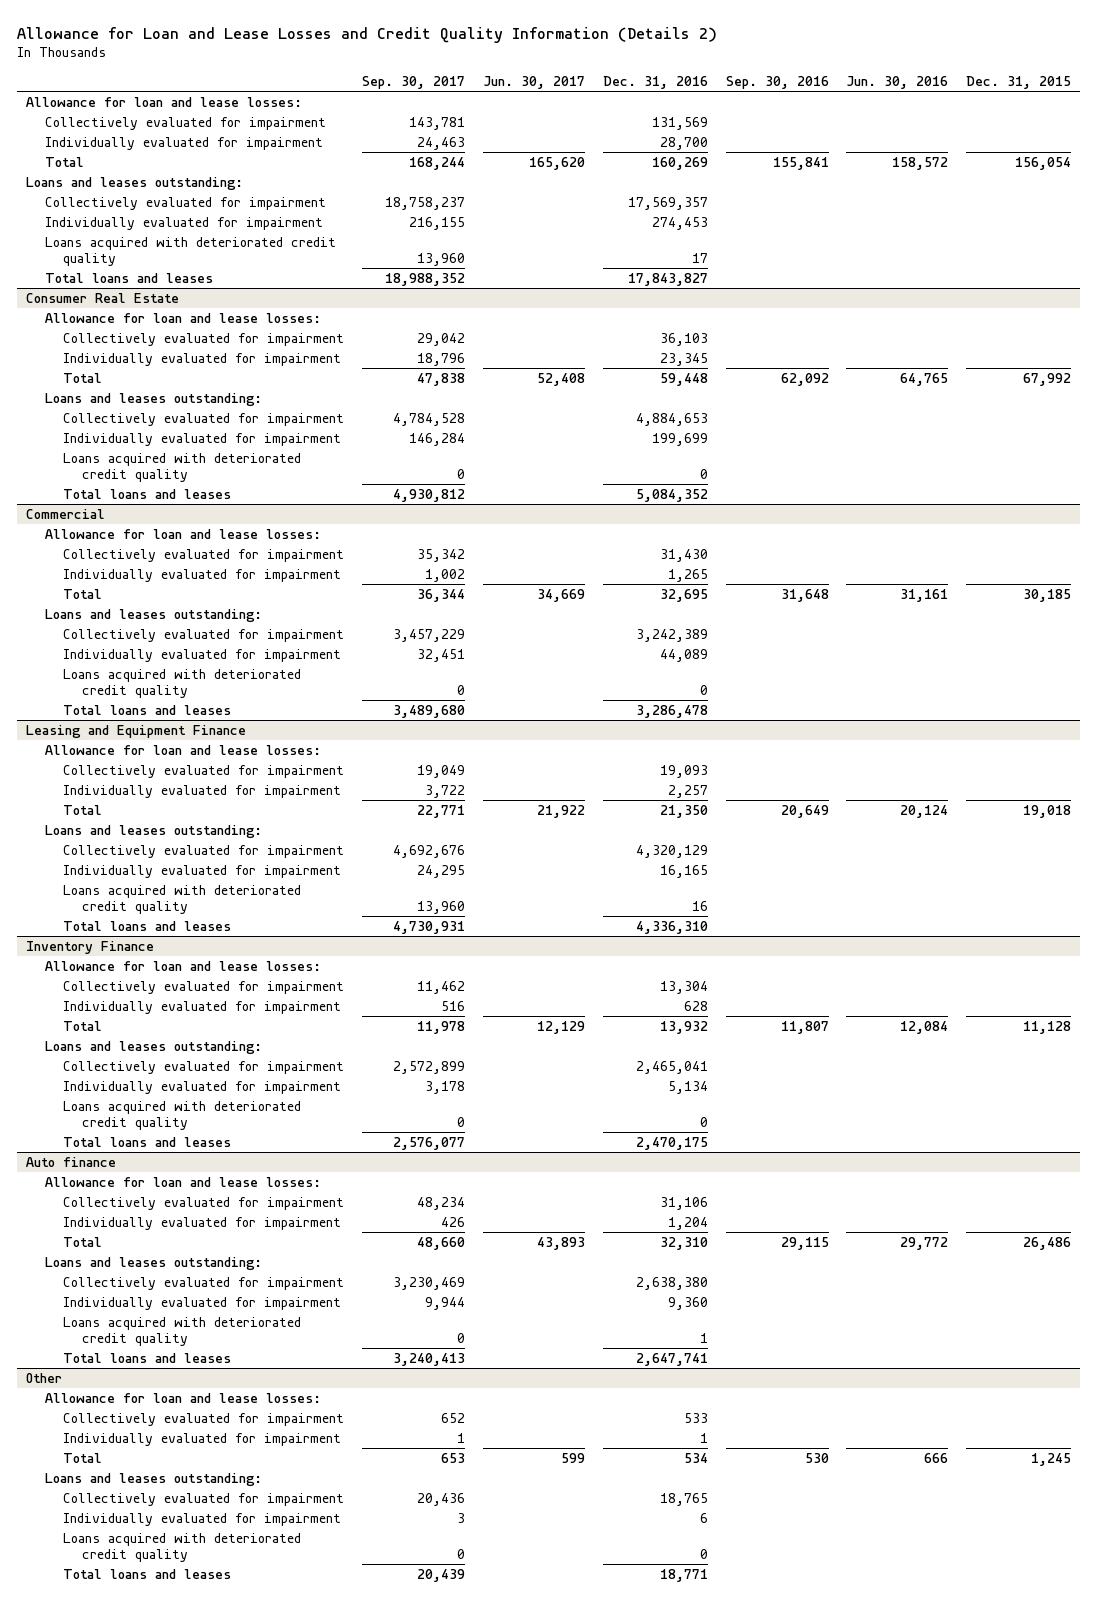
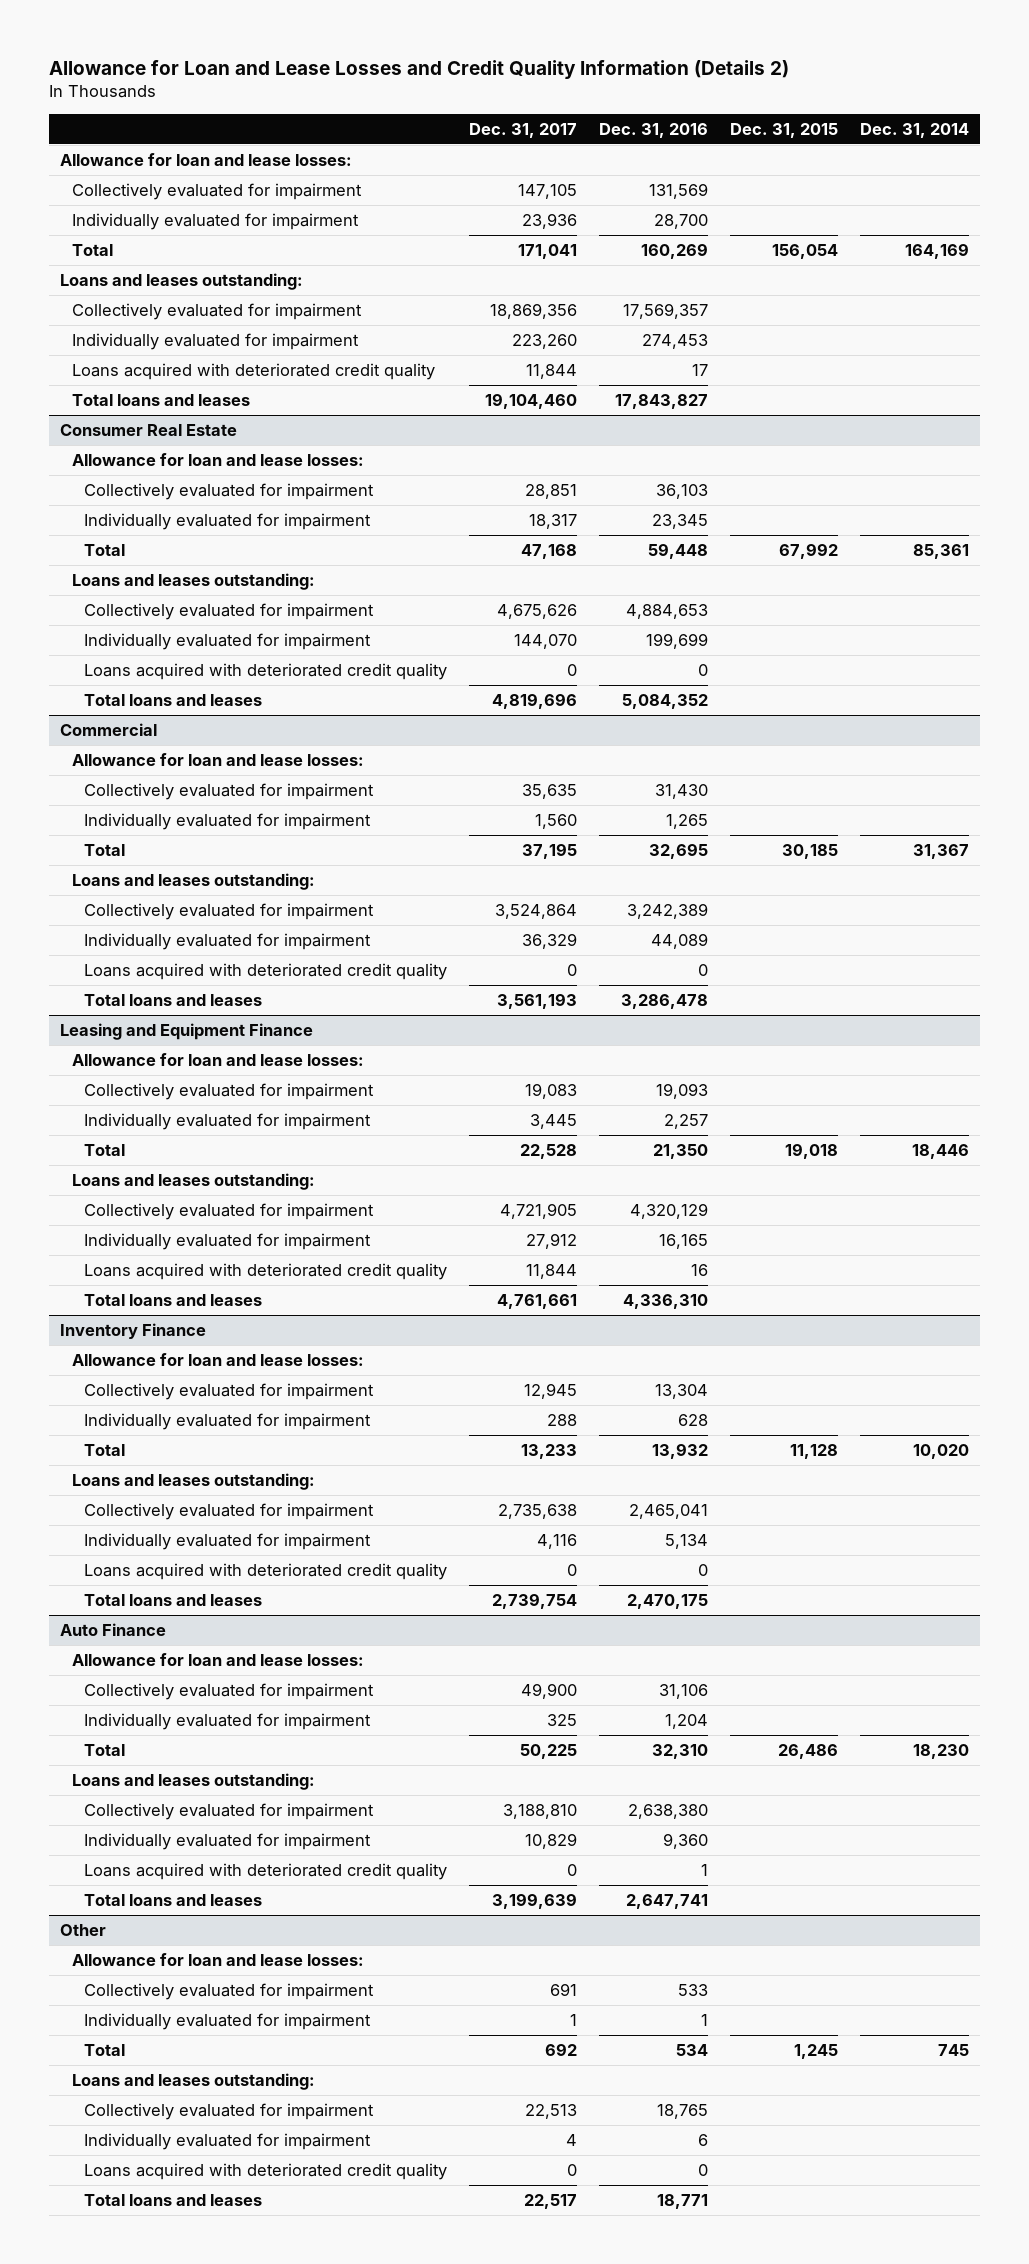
- | Sep. 30, 2017 | Jun. 30, 2017 | Dec. 31, 2016 | Sep. 30, 2016 | Jun. 30, 2016 | Dec. 31, 2015
+ | Dec. 31, 2017 | Dec. 31, 2016 | Dec. 31, 2015 | Dec. 31, 2014
- Auto finance
+ Auto Finance

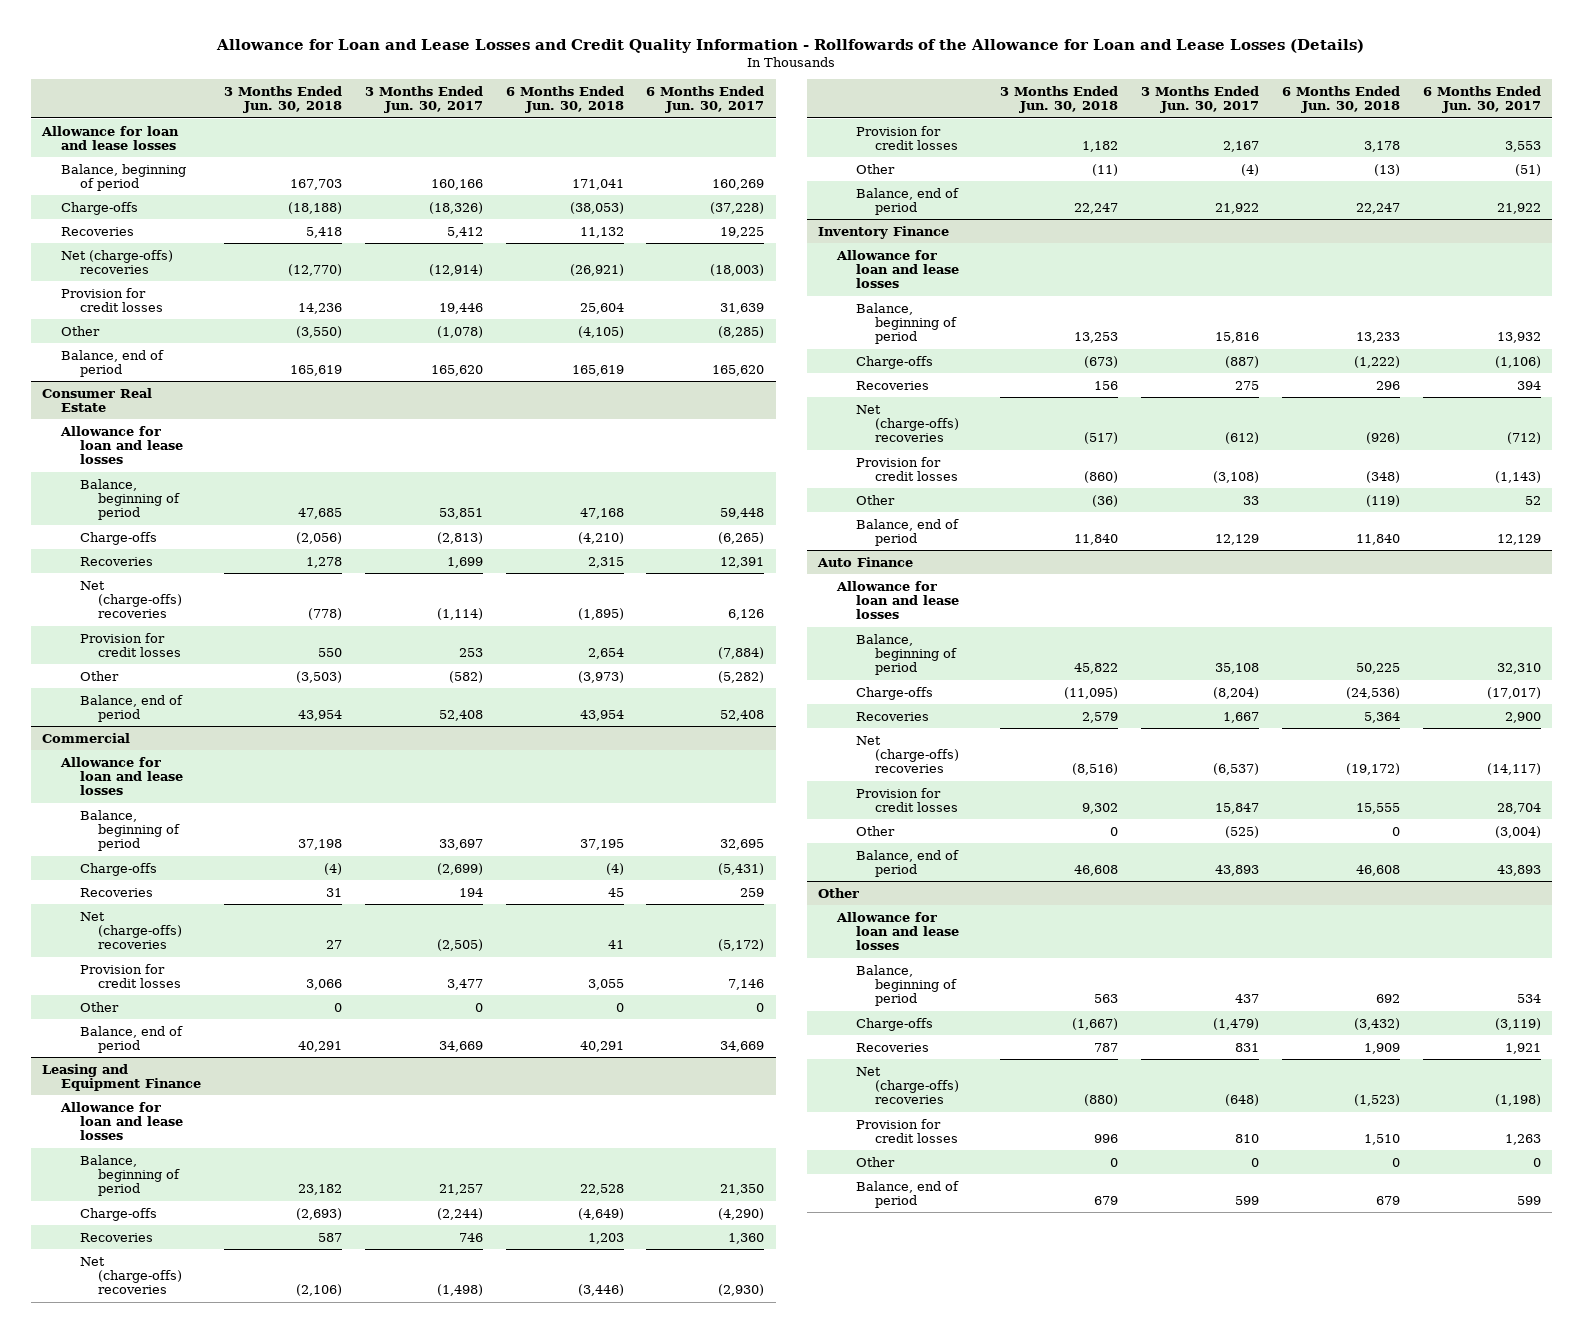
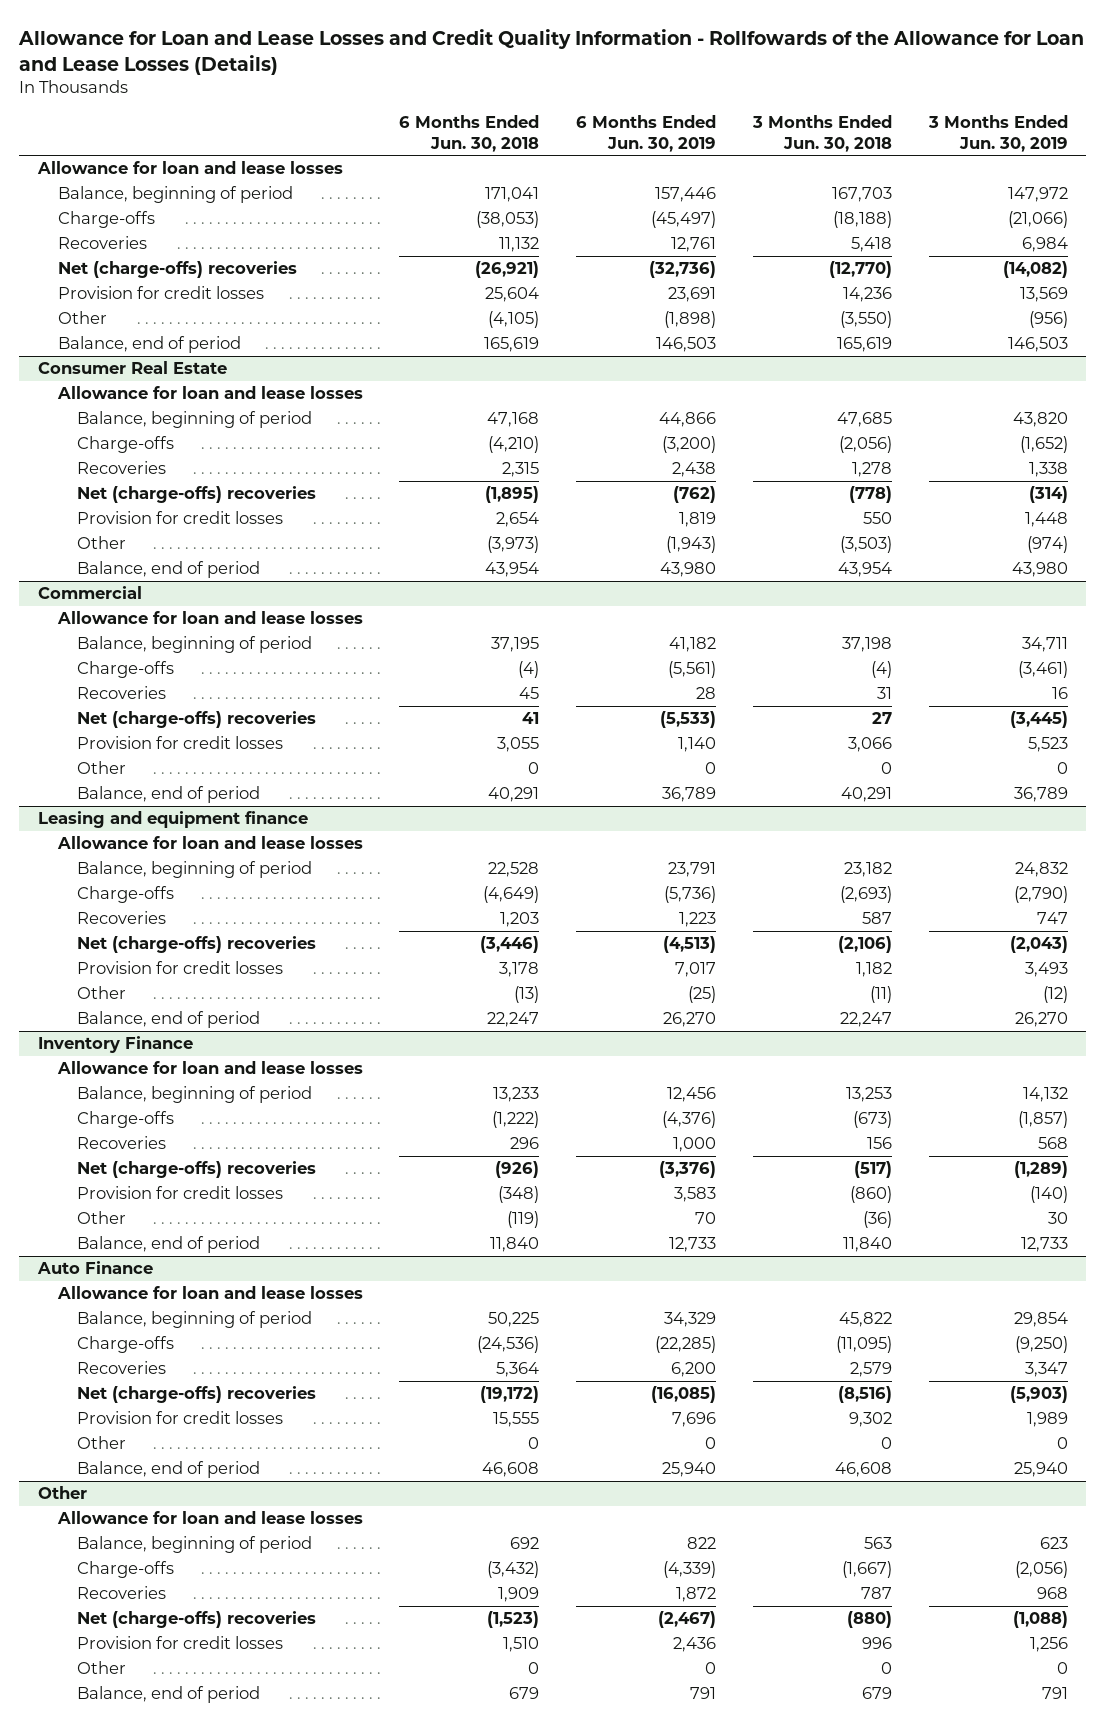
- | 3 Months Ended Jun. 30, 2018 | 3 Months Ended Jun. 30, 2017 | 6 Months Ended Jun. 30, 2018 | 6 Months Ended Jun. 30, 2017
+ | 6 Months Ended Jun. 30, 2018 | 6 Months Ended Jun. 30, 2019 | 3 Months Ended Jun. 30, 2018 | 3 Months Ended Jun. 30, 2019
- Leasing and Equipment Finance
+ Leasing and equipment finance

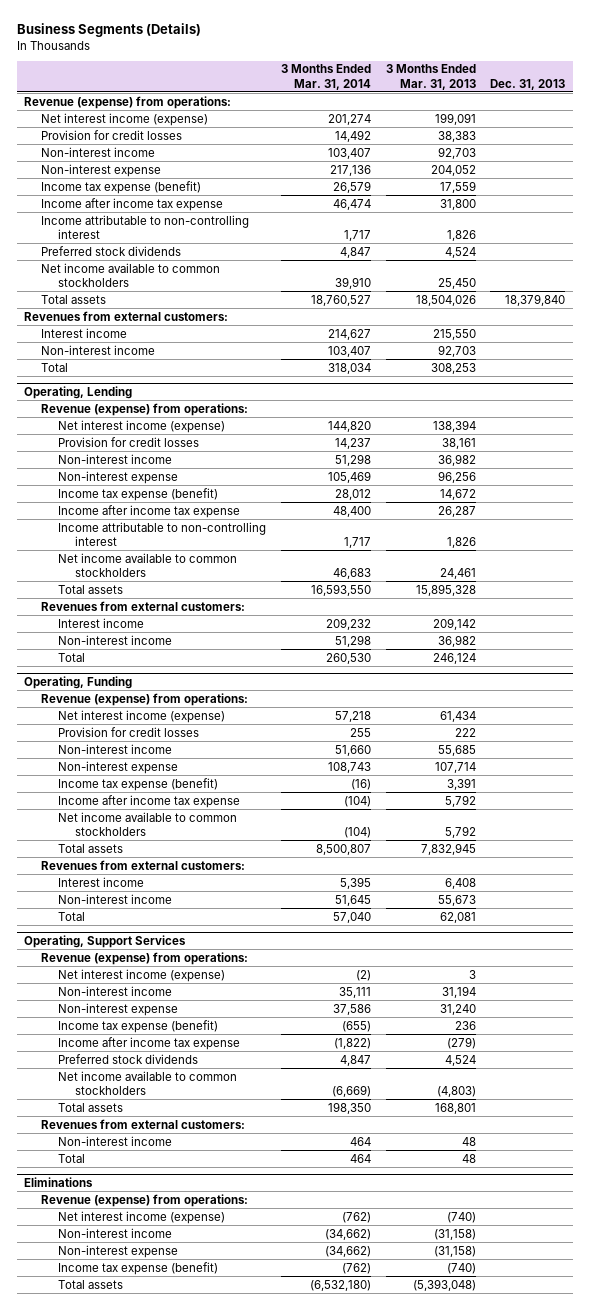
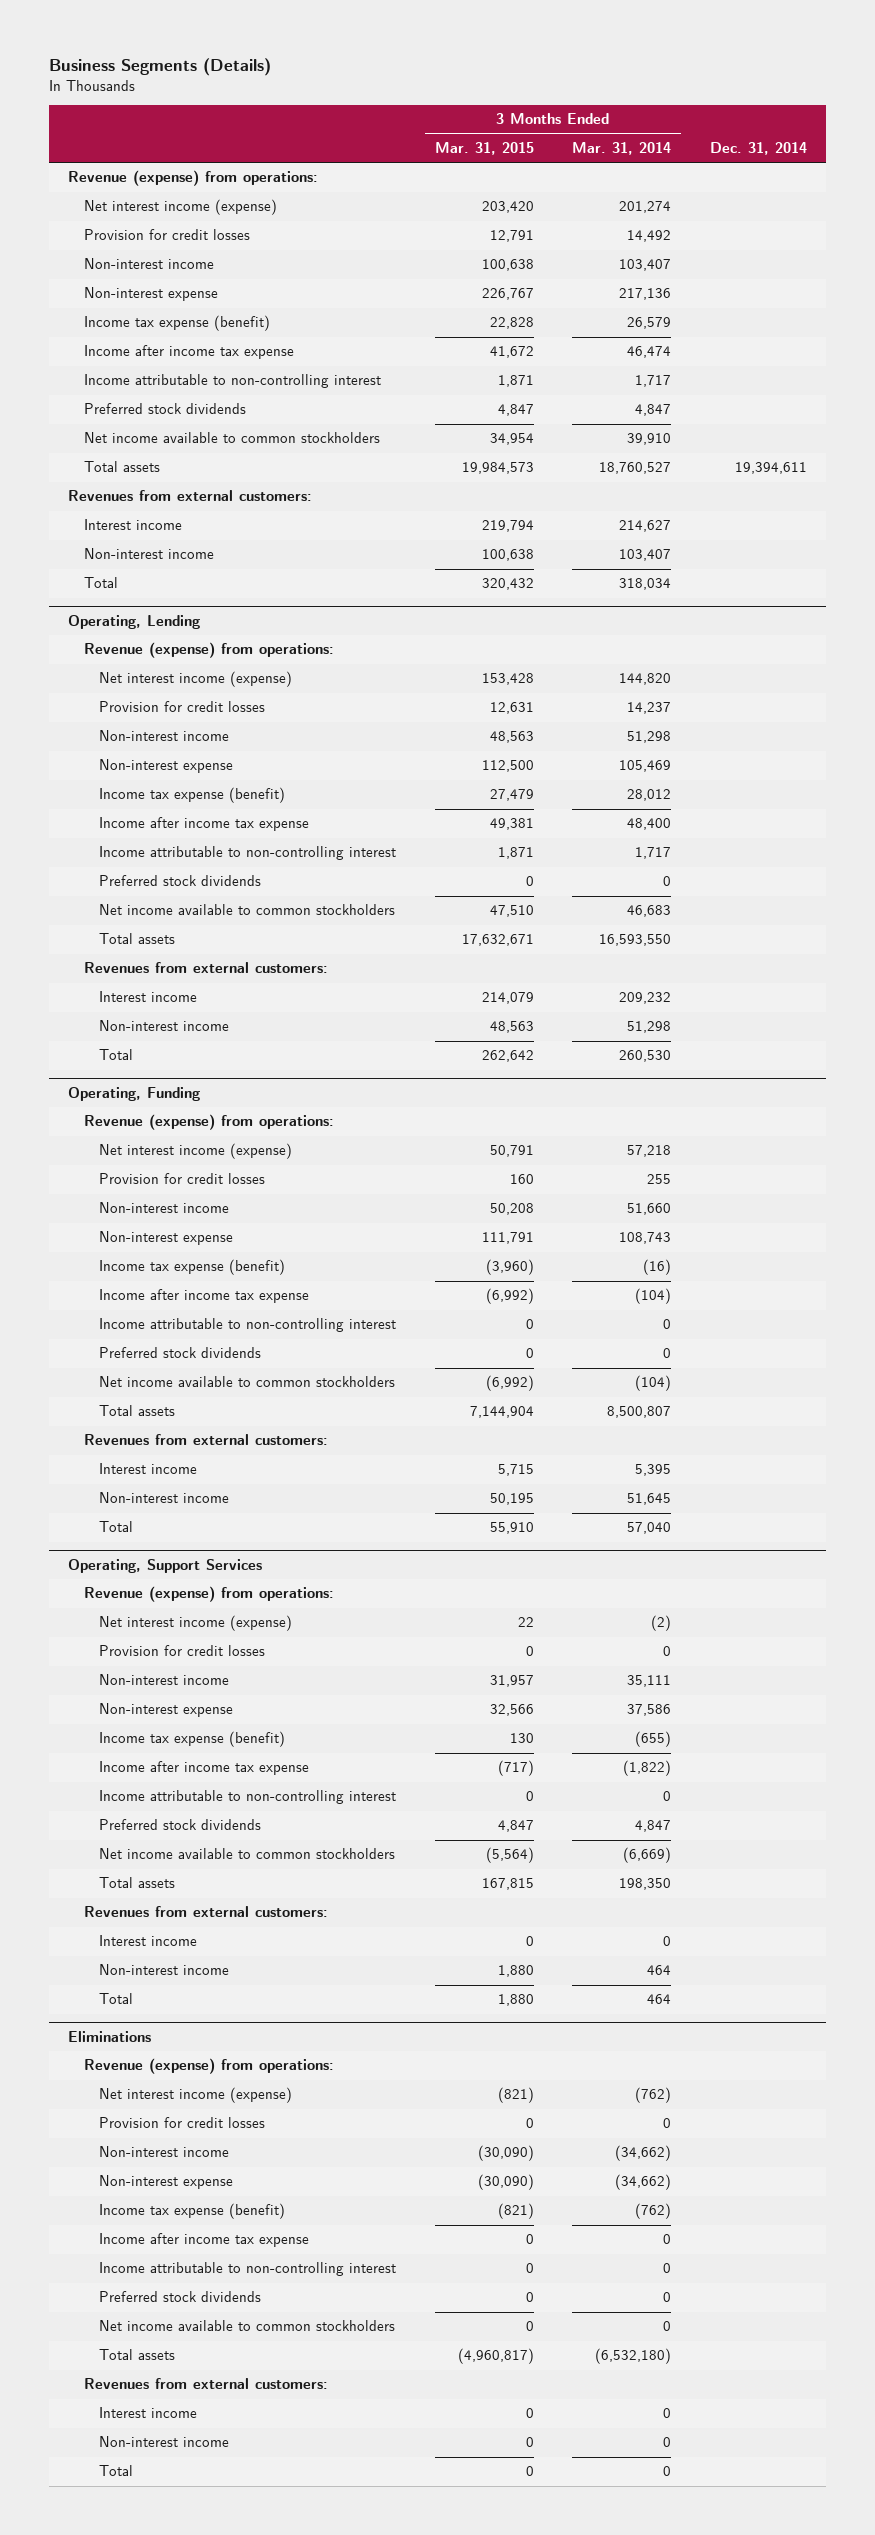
- | 3 Months Ended Mar. 31, 2014 | 3 Months Ended Mar. 31, 2013 | Dec. 31, 2013
+ | 3 Months Ended Mar. 31, 2015 | 3 Months Ended Mar. 31, 2014 | Dec. 31, 2014
@ Operating, Lending
+ Preferred stock dividends | 0 | 0 |
@ Operating, Funding
+ Income attributable to non-controlling interest | 0 | 0 |
+ Preferred stock dividends | 0 | 0 |
@ Operating, Support Services
+ Provision for credit losses | 0 | 0 |
+ Income attributable to non-controlling interest | 0 | 0 |
+ Interest income | 0 | 0 |
@ Eliminations
+ Provision for credit losses | 0 | 0 |
+ Income after income tax expense | 0 | 0 |
+ Income attributable to non-controlling interest | 0 | 0 |
+ Preferred stock dividends | 0 | 0 |
+ Net income available to common stockholders | 0 | 0 |
+ Revenues from external customers:
+ Interest income | 0 | 0 |
+ Non-interest income | 0 | 0 |
+ Total | 0 | 0 |

